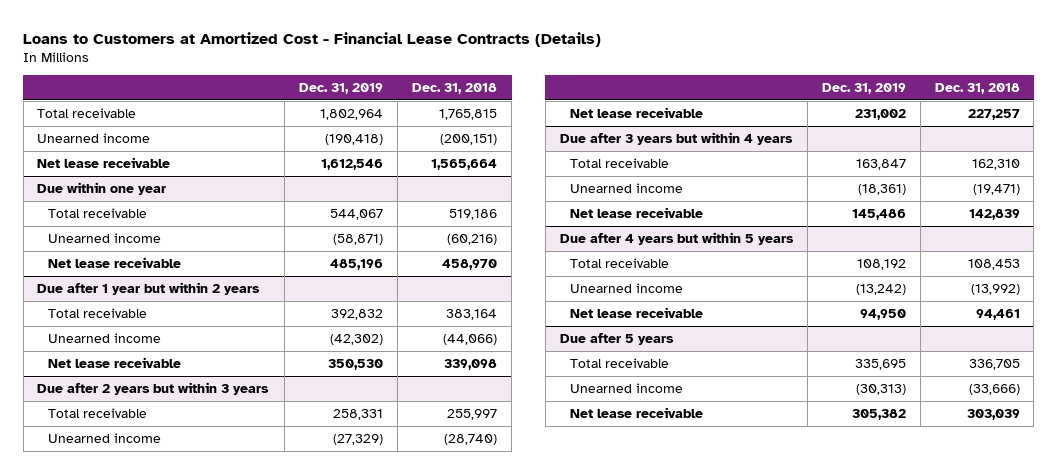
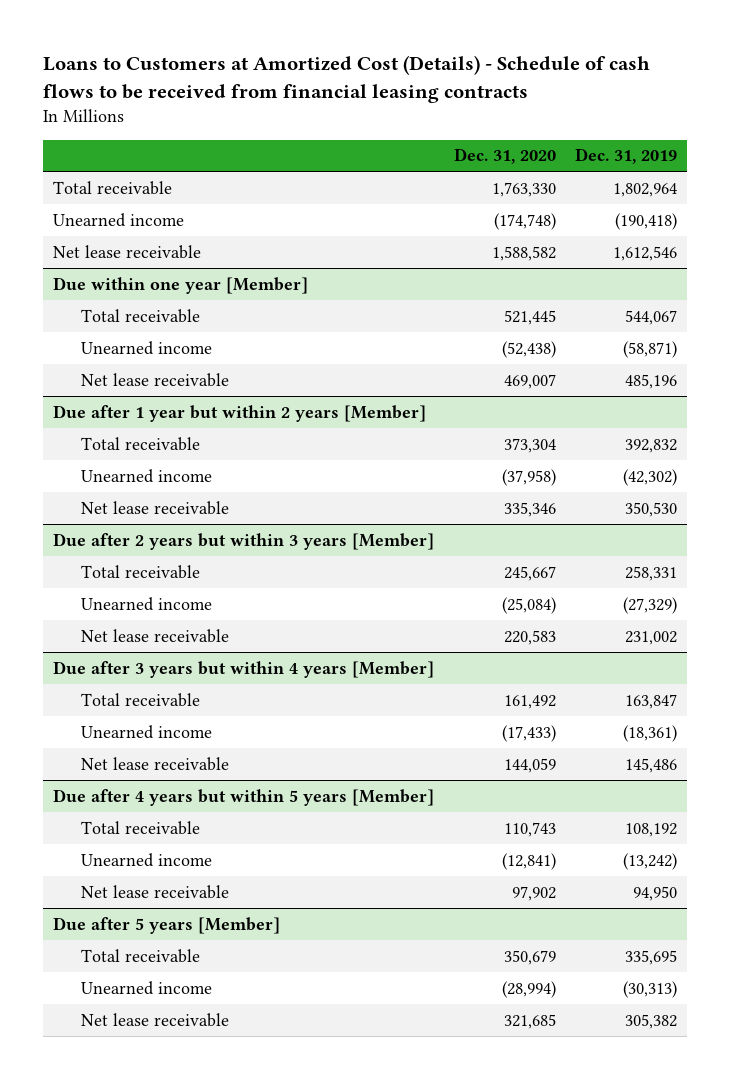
- Loans to Customers at Amortized Cost - Financial Lease Contracts (Details)
+ Loans to Customers at Amortized Cost (Details) - Schedule of cash flows to be received from financial leasing contracts
- | Dec. 31, 2019 | Dec. 31, 2018
+ | Dec. 31, 2020 | Dec. 31, 2019
- Due within one year
+ Due within one year [Member]
- Due after 1 year but within 2 years
+ Due after 1 year but within 2 years [Member]
- Due after 2 years but within 3 years
+ Due after 2 years but within 3 years [Member]
- Due after 3 years but within 4 years
+ Due after 3 years but within 4 years [Member]
- Due after 4 years but within 5 years
+ Due after 4 years but within 5 years [Member]
- Due after 5 years
+ Due after 5 years [Member]

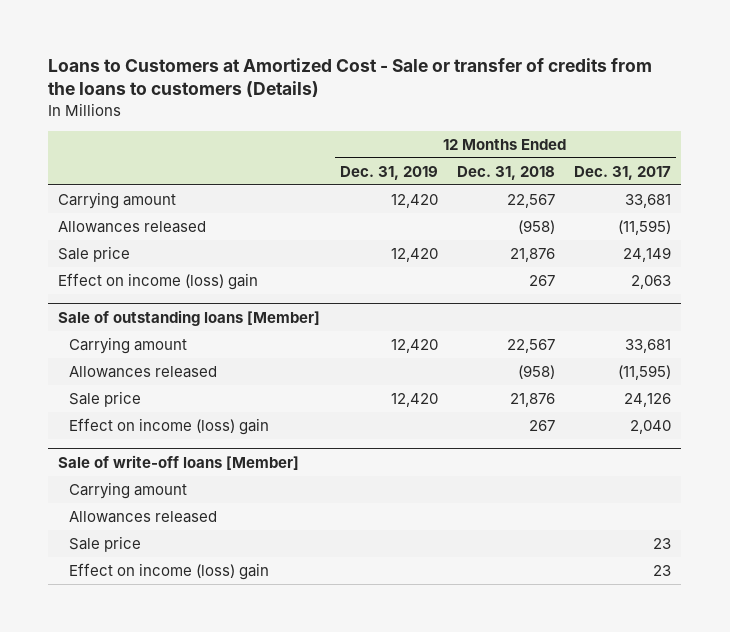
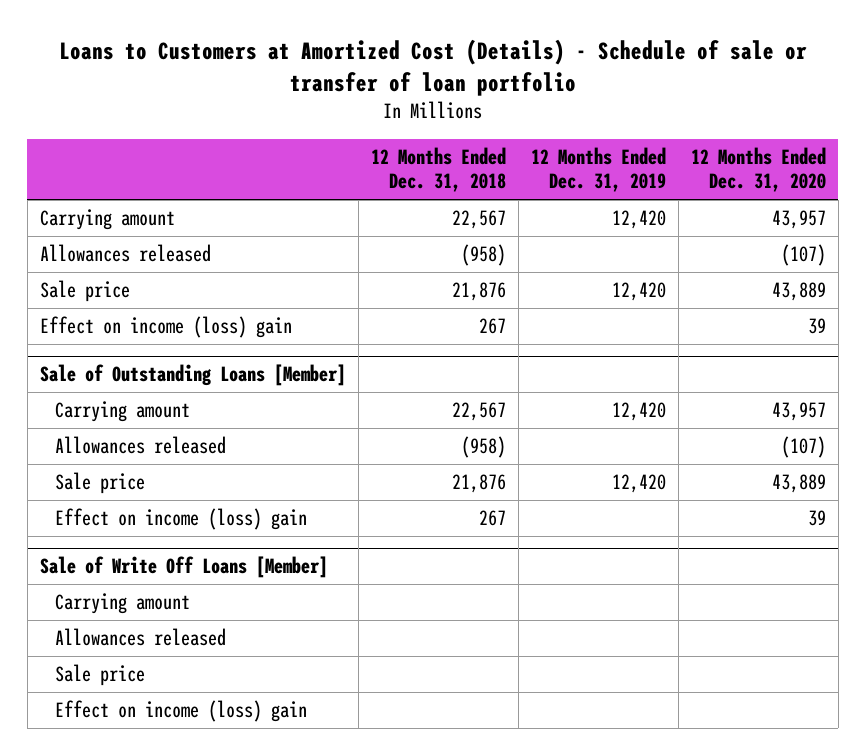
- Loans to Customers at Amortized Cost - Sale or transfer of credits from the loans to customers (Details)
+ Loans to Customers at Amortized Cost (Details) - Schedule of sale or transfer of loan portfolio
- | 12 Months Ended Dec. 31, 2019 | 12 Months Ended Dec. 31, 2018 | 12 Months Ended Dec. 31, 2017
+ | 12 Months Ended Dec. 31, 2018 | 12 Months Ended Dec. 31, 2019 | 12 Months Ended Dec. 31, 2020
- Sale of outstanding loans [Member]
+ Sale of Outstanding Loans [Member]
- Sale of write-off loans [Member]
+ Sale of Write Off Loans [Member]

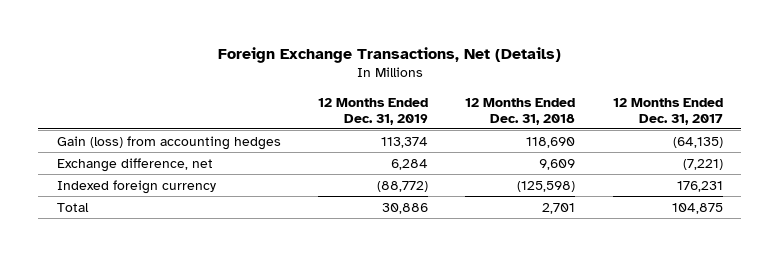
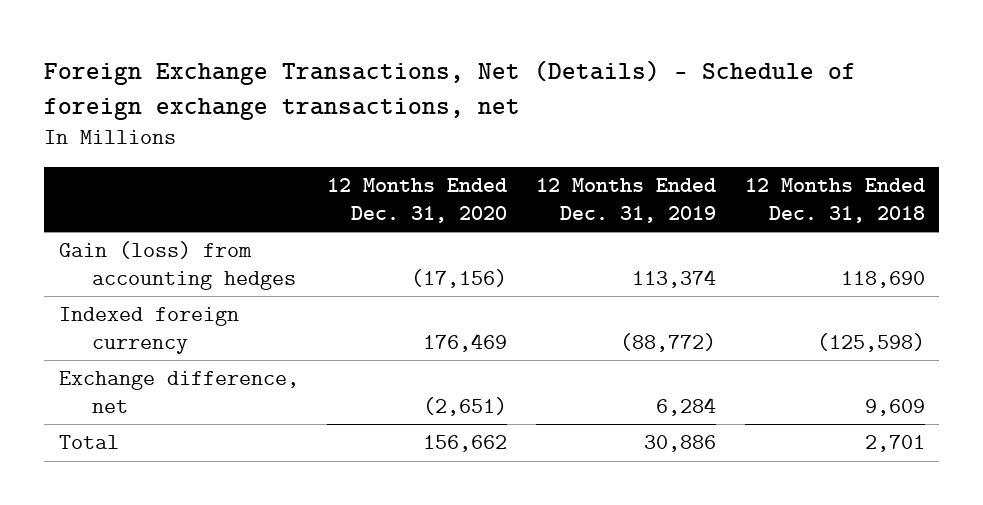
- Foreign Exchange Transactions, Net (Details)
+ Foreign Exchange Transactions, Net (Details) - Schedule of foreign exchange transactions, net
- | 12 Months Ended Dec. 31, 2019 | 12 Months Ended Dec. 31, 2018 | 12 Months Ended Dec. 31, 2017
+ | 12 Months Ended Dec. 31, 2020 | 12 Months Ended Dec. 31, 2019 | 12 Months Ended Dec. 31, 2018
moved down: Exchange difference, net | (2,651) | 6,284 | 9,609

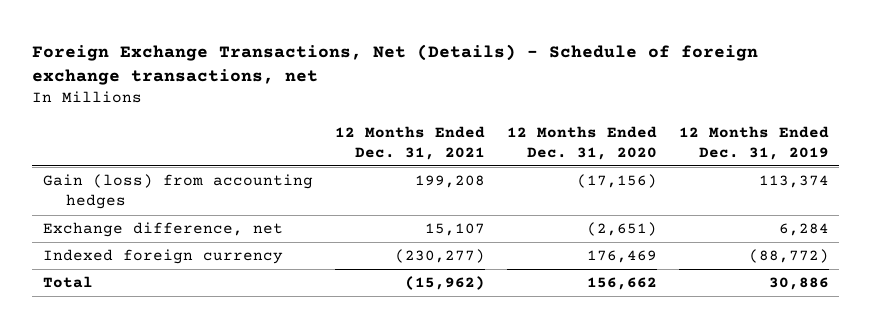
- | 12 Months Ended Dec. 31, 2020 | 12 Months Ended Dec. 31, 2019 | 12 Months Ended Dec. 31, 2018
+ | 12 Months Ended Dec. 31, 2021 | 12 Months Ended Dec. 31, 2020 | 12 Months Ended Dec. 31, 2019
moved down: Indexed foreign currency | (230,277) | 176,469 | (88,772)

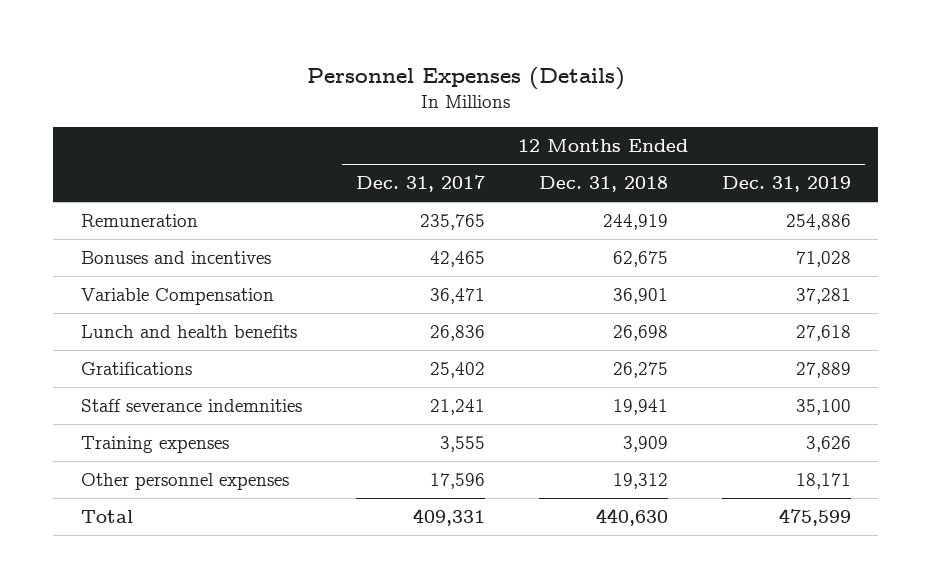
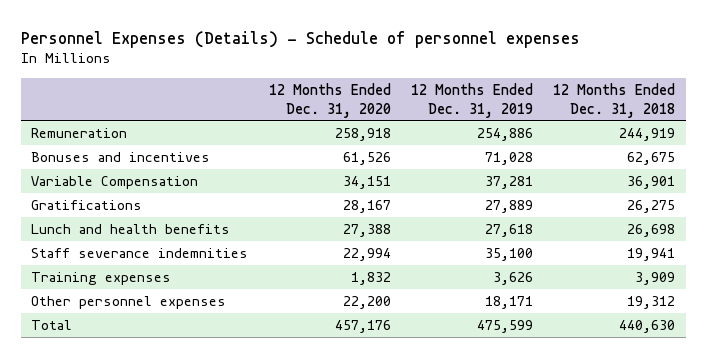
- Personnel Expenses (Details)
+ Personnel Expenses (Details) - Schedule of personnel expenses
- | 12 Months Ended Dec. 31, 2017 | 12 Months Ended Dec. 31, 2018 | 12 Months Ended Dec. 31, 2019
+ | 12 Months Ended Dec. 31, 2020 | 12 Months Ended Dec. 31, 2019 | 12 Months Ended Dec. 31, 2018
moved down: Lunch and health benefits | 27,388 | 27,618 | 26,698

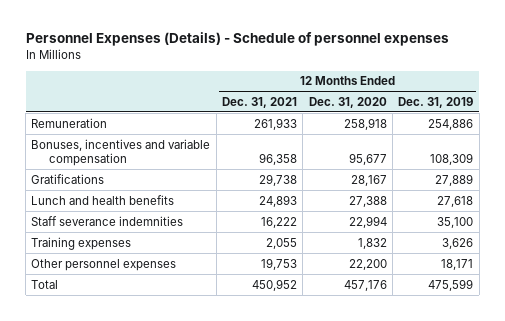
- | 12 Months Ended Dec. 31, 2020 | 12 Months Ended Dec. 31, 2019 | 12 Months Ended Dec. 31, 2018
+ | 12 Months Ended Dec. 31, 2021 | 12 Months Ended Dec. 31, 2020 | 12 Months Ended Dec. 31, 2019
- Bonuses and incentives | 61,526 | 71,028 | 62,675
- Variable Compensation | 34,151 | 37,281 | 36,901
+ Bonuses, incentives and variable compensation | 96,358 | 95,677 | 108,309

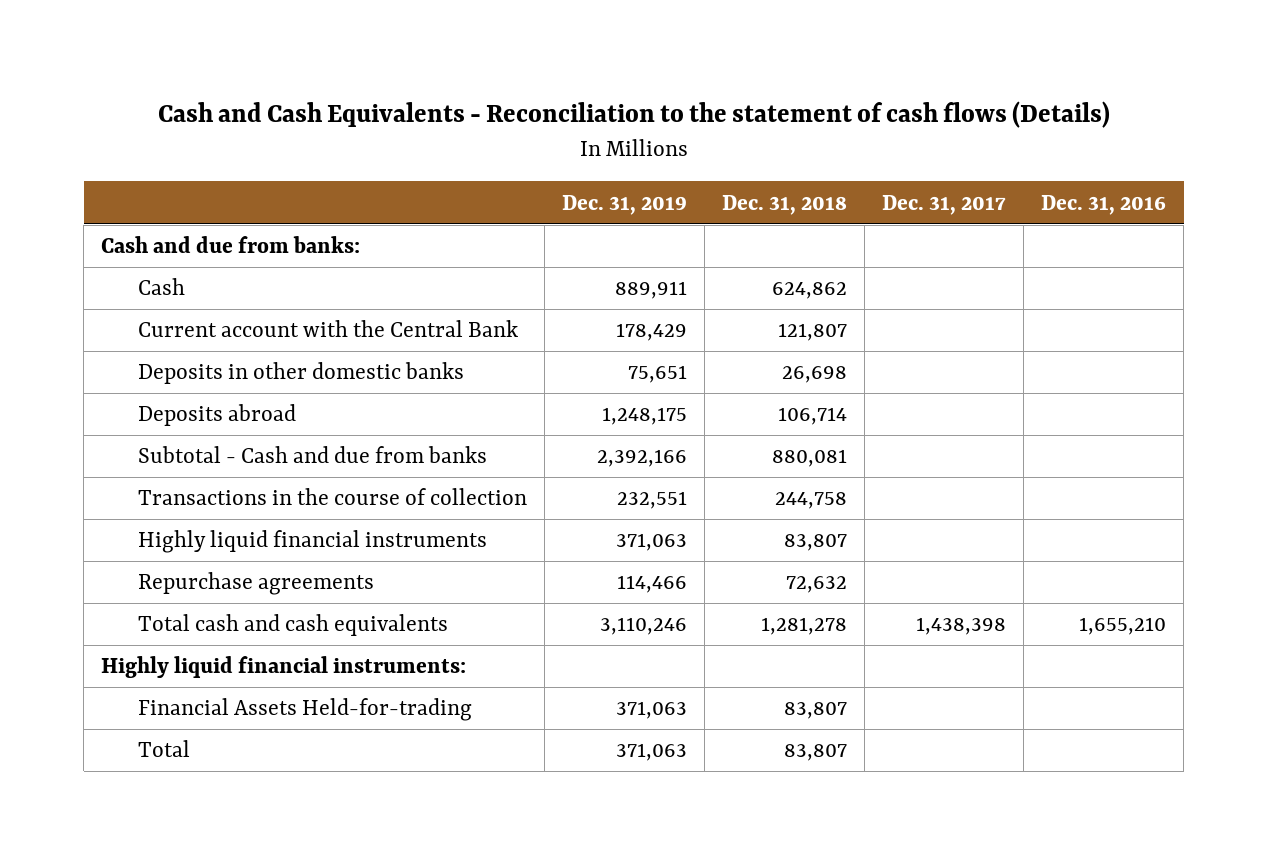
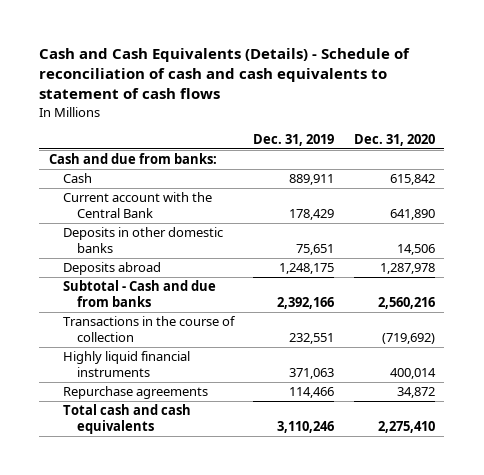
- Cash and Cash Equivalents - Reconciliation to the statement of cash flows (Details)
+ Cash and Cash Equivalents (Details) - Schedule of reconciliation of cash and cash equivalents to statement of cash flows
- | Dec. 31, 2019 | Dec. 31, 2018 | Dec. 31, 2017 | Dec. 31, 2016
+ | Dec. 31, 2019 | Dec. 31, 2020
- Highly liquid financial instruments:
- Financial Assets Held-for-trading | 371,063 | 83,807 | |
- Total | 371,063 | 83,807 | |

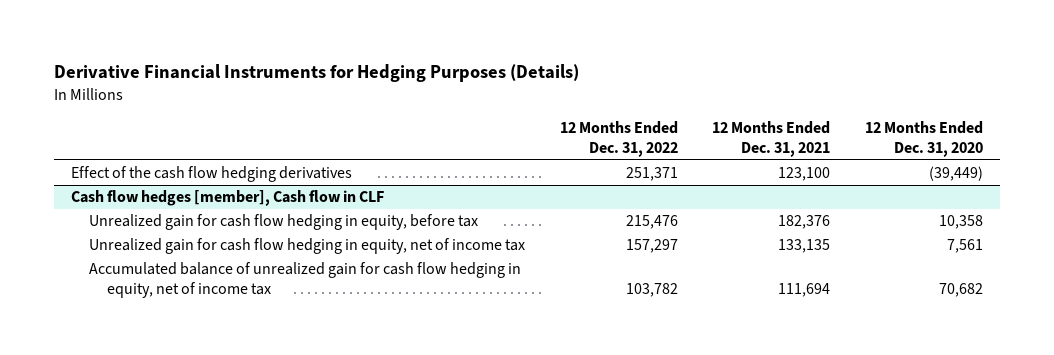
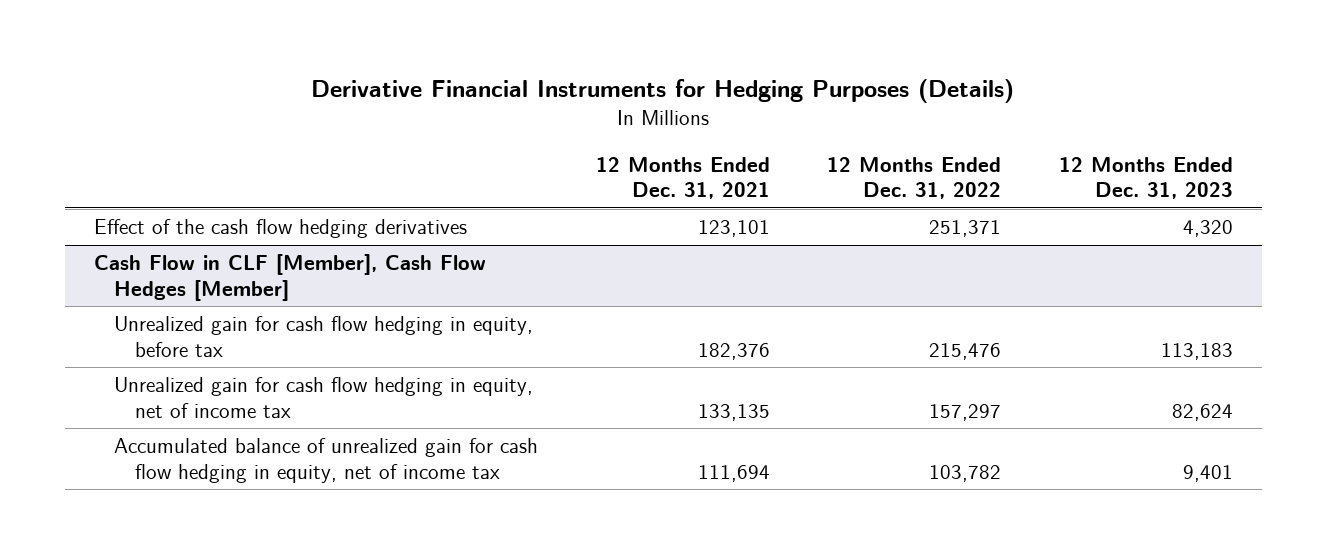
- | 12 Months Ended Dec. 31, 2022 | 12 Months Ended Dec. 31, 2021 | 12 Months Ended Dec. 31, 2020
+ | 12 Months Ended Dec. 31, 2021 | 12 Months Ended Dec. 31, 2022 | 12 Months Ended Dec. 31, 2023
- Effect of the cash flow hedging derivatives | 251,371 | 123,100 | (39,449)
- Cash flow hedges [member], Cash flow in CLF
+ Effect of the cash flow hedging derivatives | 123,101 | 251,371 | 4,320
+ Cash Flow in CLF [Member], Cash Flow Hedges [Member]

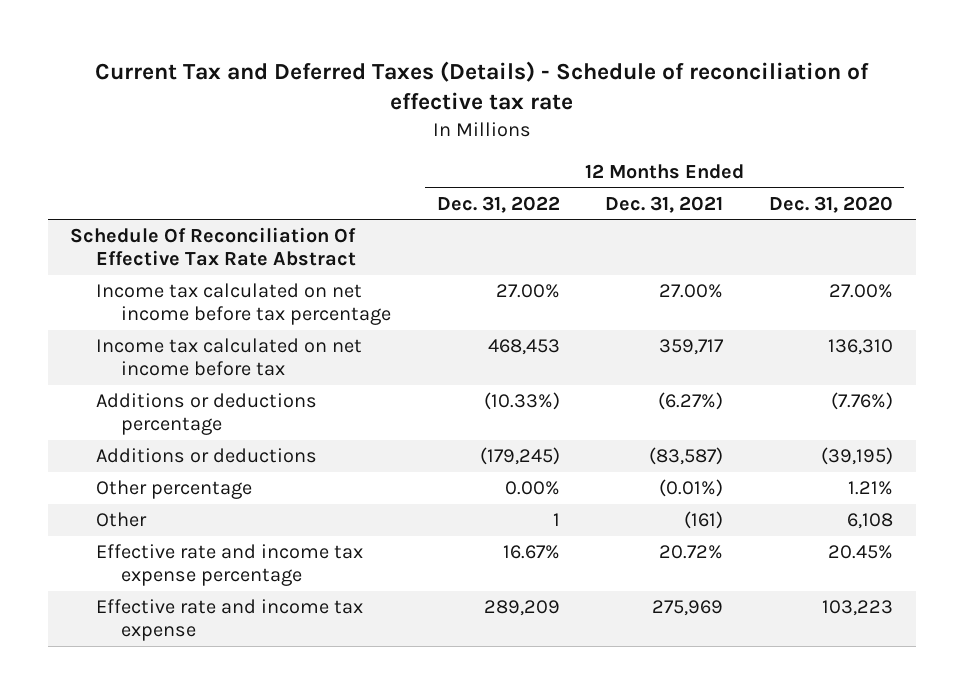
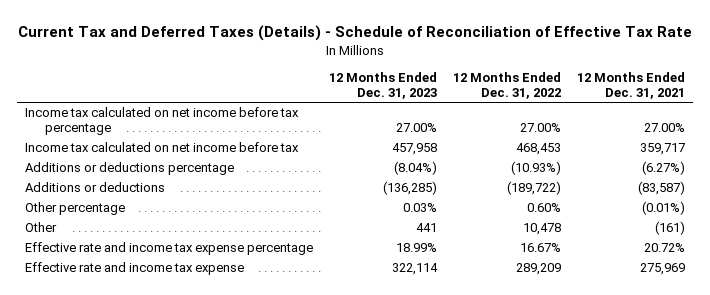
- Current Tax and Deferred Taxes (Details) - Schedule of reconciliation of effective tax rate
+ Current Tax and Deferred Taxes (Details) - Schedule of Reconciliation of Effective Tax Rate
- | 12 Months Ended Dec. 31, 2022 | 12 Months Ended Dec. 31, 2021 | 12 Months Ended Dec. 31, 2020
+ | 12 Months Ended Dec. 31, 2023 | 12 Months Ended Dec. 31, 2022 | 12 Months Ended Dec. 31, 2021
- Schedule Of Reconciliation Of Effective Tax Rate Abstract
- Additions or deductions percentage | (10.33%) | (6.27%) | (7.76%)
- Additions or deductions | (179,245) | (83,587) | (39,195)
- Other percentage | 0.00% | (0.01%) | 1.21%
- Other | 1 | (161) | 6,108
+ Additions or deductions percentage | (8.04%) | (10.93%) | (6.27%)
+ Additions or deductions | (136,285) | (189,722) | (83,587)
+ Other percentage | 0.03% | 0.60% | (0.01%)
+ Other | 441 | 10,478 | (161)

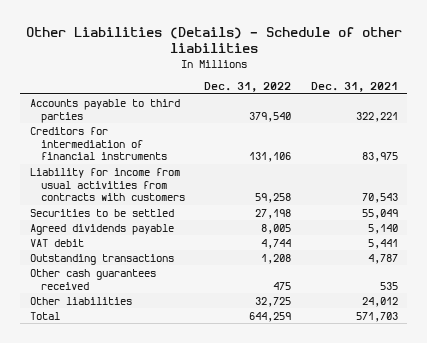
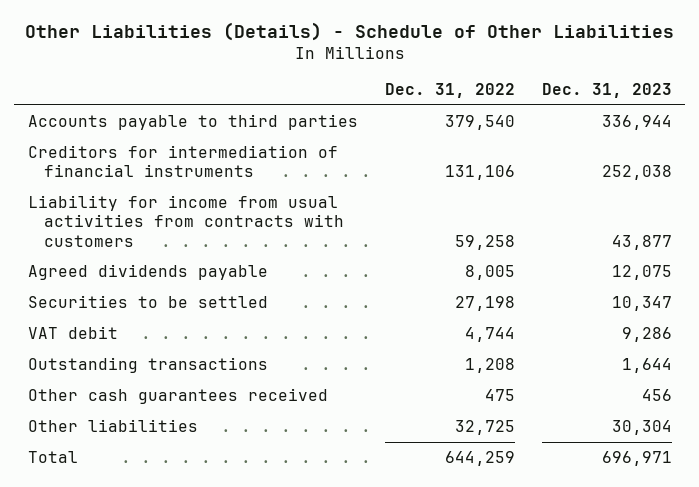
- Other Liabilities (Details) - Schedule of other liabilities
+ Other Liabilities (Details) - Schedule of Other Liabilities
- | Dec. 31, 2022 | Dec. 31, 2021
+ | Dec. 31, 2022 | Dec. 31, 2023
moved down: Securities to be settled | 27,198 | 10,347

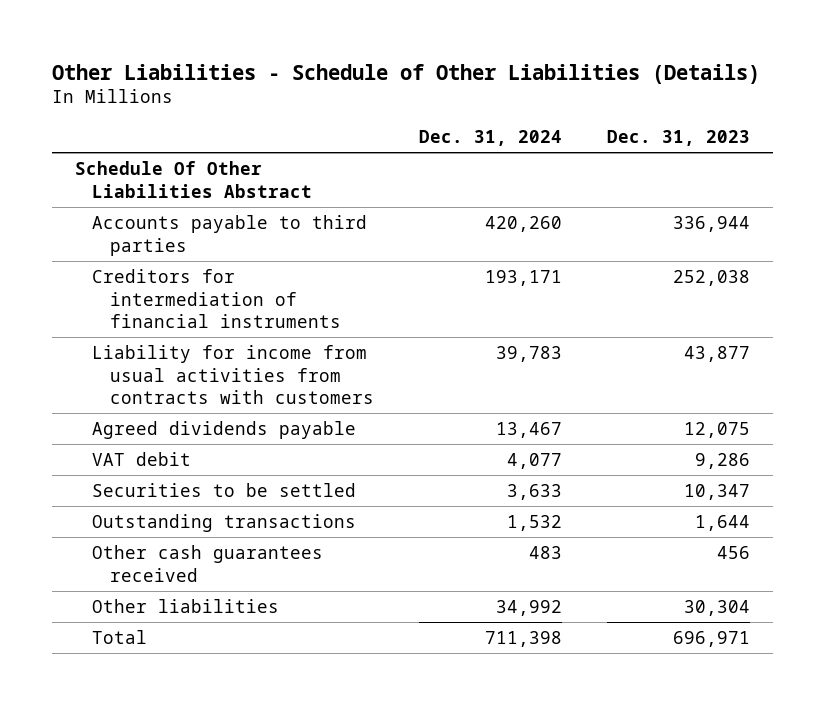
- Other Liabilities (Details) - Schedule of Other Liabilities
+ Other Liabilities - Schedule of Other Liabilities (Details)
- | Dec. 31, 2022 | Dec. 31, 2023
+ | Dec. 31, 2024 | Dec. 31, 2023
+ Schedule Of Other Liabilities Abstract
moved down: Securities to be settled | 3,633 | 10,347

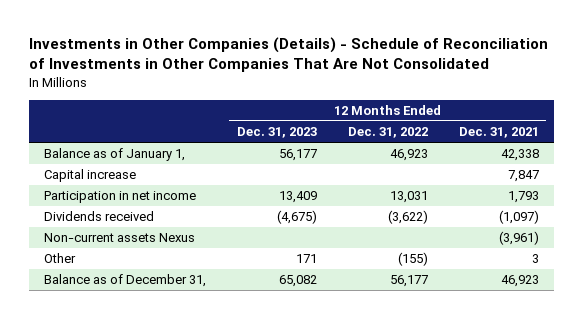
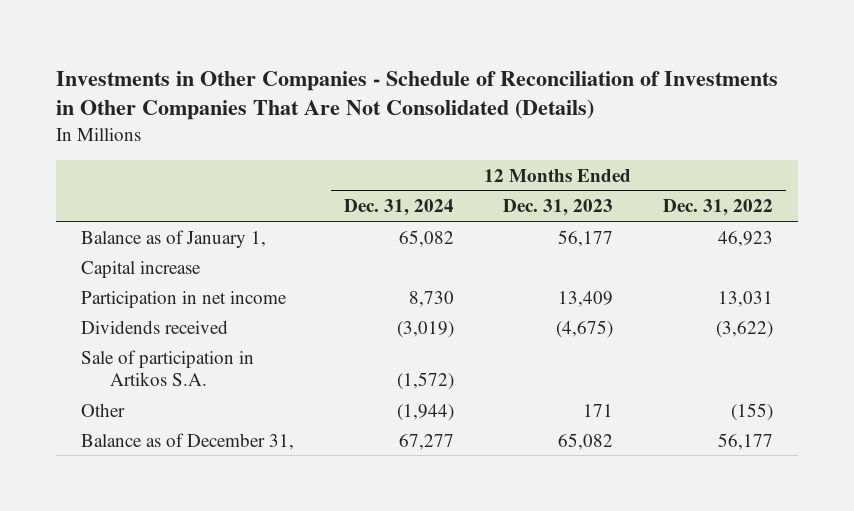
- Investments in Other Companies (Details) - Schedule of Reconciliation of Investments in Other Companies That Are Not Consolidated
+ Investments in Other Companies - Schedule of Reconciliation of Investments in Other Companies That Are Not Consolidated (Details)
- | 12 Months Ended Dec. 31, 2023 | 12 Months Ended Dec. 31, 2022 | 12 Months Ended Dec. 31, 2021
+ | 12 Months Ended Dec. 31, 2024 | 12 Months Ended Dec. 31, 2023 | 12 Months Ended Dec. 31, 2022
- Non-current assets Nexus | | | (3,961)
+ Sale of participation in Artikos S.A. | (1,572) | |

